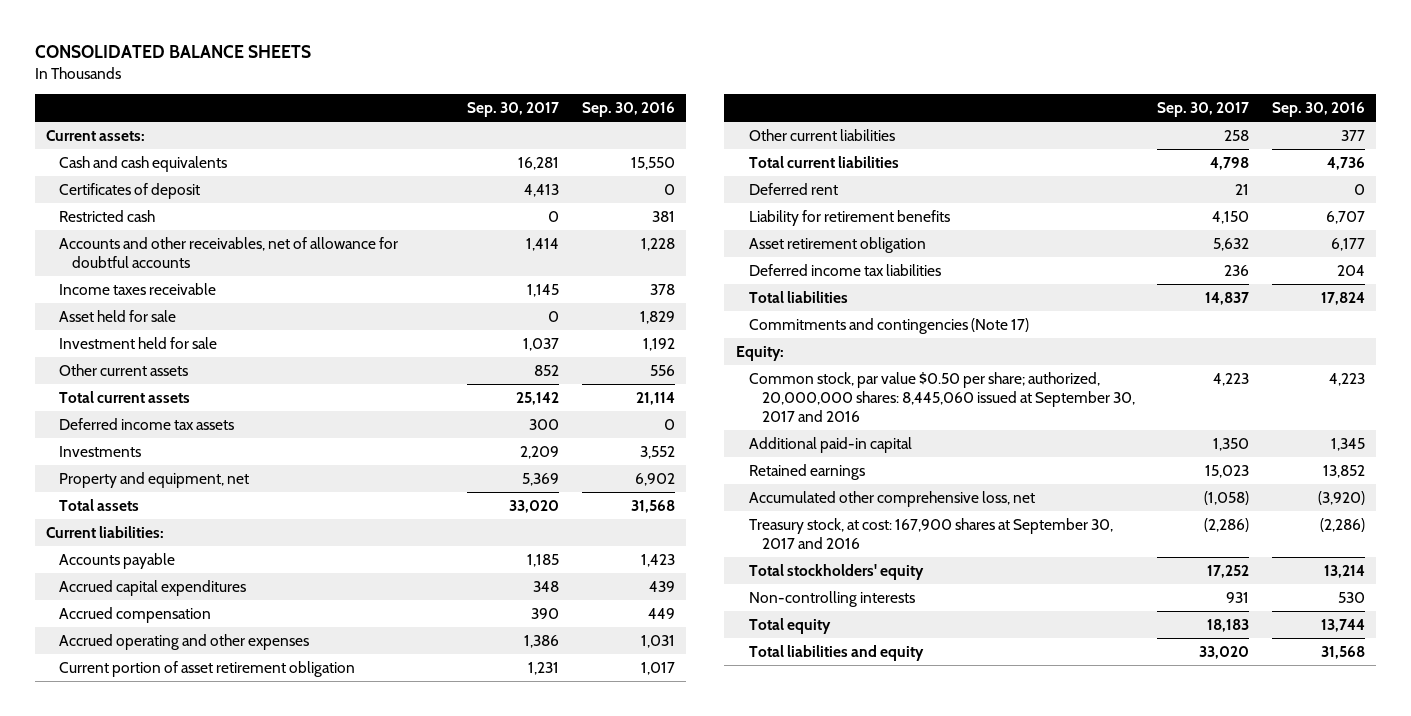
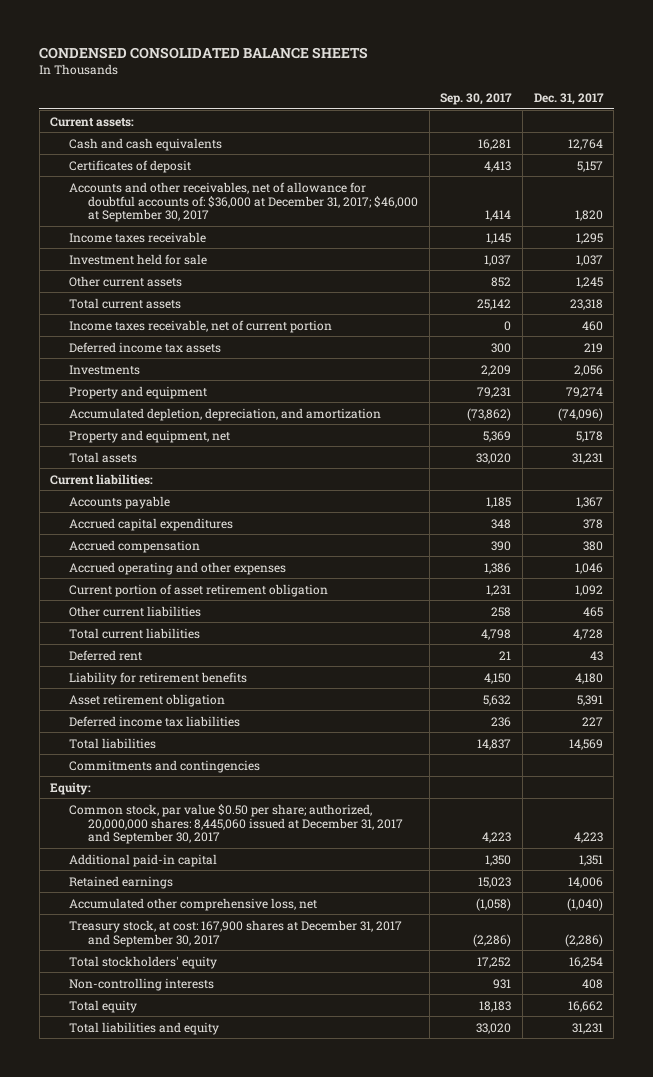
- CONSOLIDATED BALANCE SHEETS
+ CONDENSED CONSOLIDATED BALANCE SHEETS
- | Sep. 30, 2017 | Sep. 30, 2016
+ | Sep. 30, 2017 | Dec. 31, 2017
- Restricted cash | 0 | 381
- Accounts and other receivables, net of allowance for doubtful accounts | 1,414 | 1,228
+ Accounts and other receivables, net of allowance for doubtful accounts of: $36,000 at December 31, 2017; $46,000 at September 30, 2017 | 1,414 | 1,820
- Asset held for sale | 0 | 1,829
+ Income taxes receivable, net of current portion | 0 | 460
+ Property and equipment | 79,231 | 79,274
+ Accumulated depletion, depreciation, and amortization | (73,862) | (74,096)
- Commitments and contingencies (Note 17)
+ Commitments and contingencies
- Common stock, par value $0.50 per share; authorized, 20,000,000 shares: 8,445,060 issued at September 30, 2017 and 2016 | 4,223 | 4,223
+ Common stock, par value $0.50 per share; authorized, 20,000,000 shares: 8,445,060 issued at December 31, 2017 and September 30, 2017 | 4,223 | 4,223
- Treasury stock, at cost: 167,900 shares at September 30, 2017 and 2016 | (2,286) | (2,286)
+ Treasury stock, at cost: 167,900 shares at December 31, 2017 and September 30, 2017 | (2,286) | (2,286)

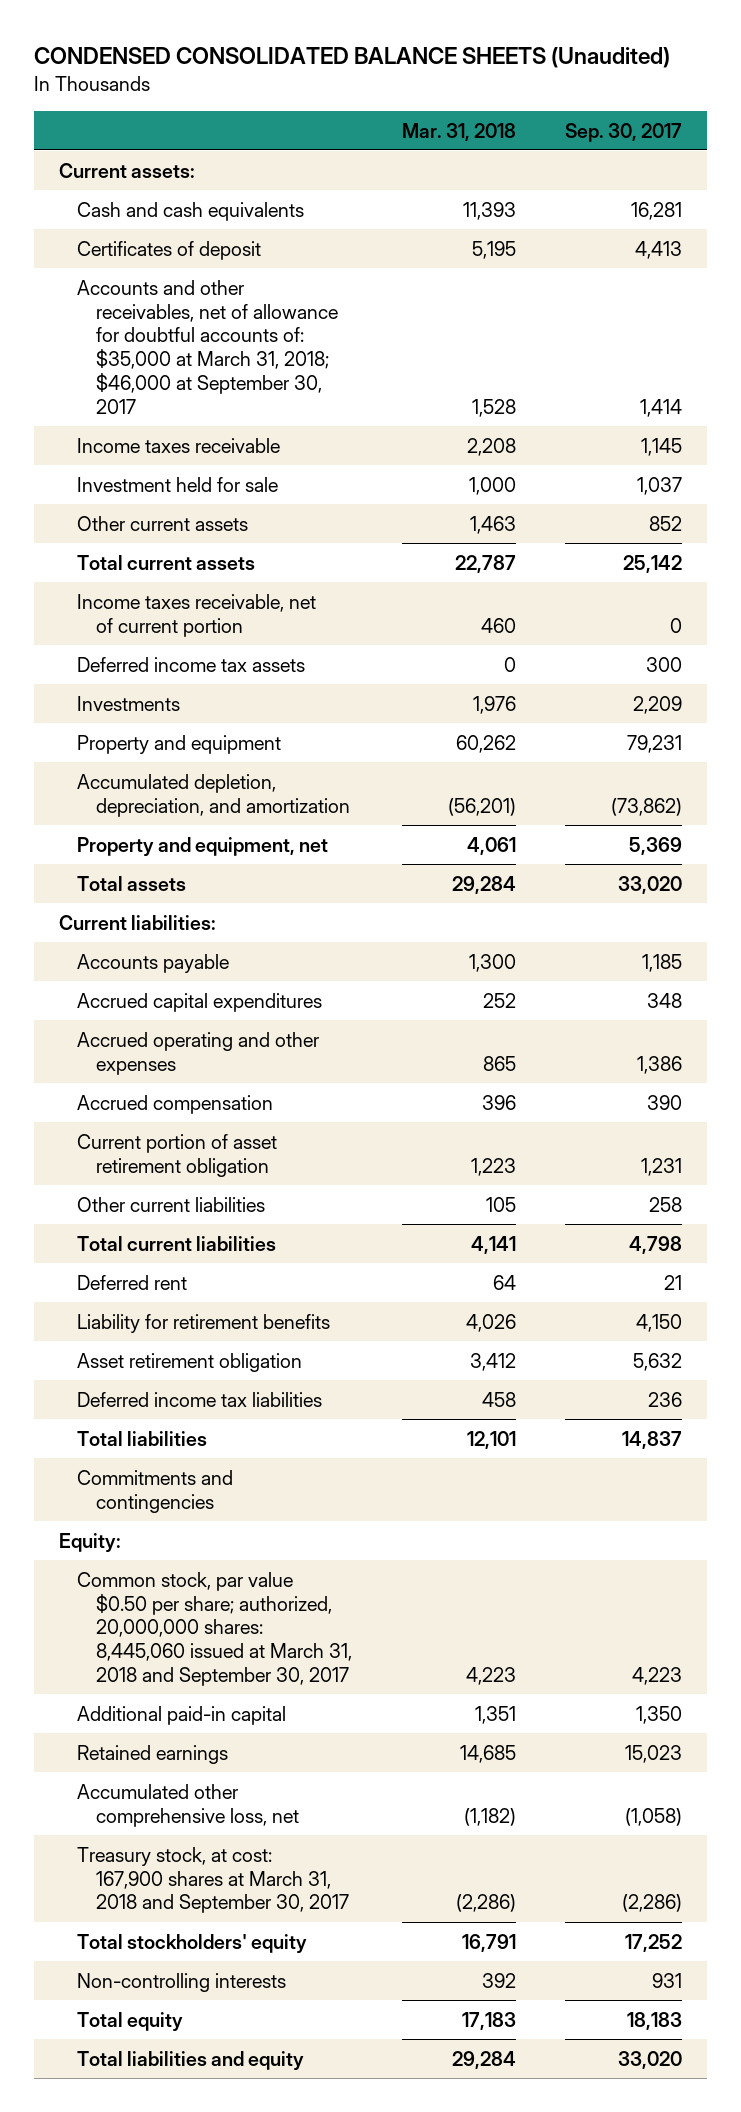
- CONDENSED CONSOLIDATED BALANCE SHEETS
+ CONDENSED CONSOLIDATED BALANCE SHEETS (Unaudited)
- | Sep. 30, 2017 | Dec. 31, 2017
+ | Mar. 31, 2018 | Sep. 30, 2017
- Accounts and other receivables, net of allowance for doubtful accounts of: $36,000 at December 31, 2017; $46,000 at September 30, 2017 | 1,414 | 1,820
+ Accounts and other receivables, net of allowance for doubtful accounts of: $35,000 at March 31, 2018; $46,000 at September 30, 2017 | 1,528 | 1,414
moved down: Accrued compensation | 396 | 390
- Common stock, par value $0.50 per share; authorized, 20,000,000 shares: 8,445,060 issued at December 31, 2017 and September 30, 2017 | 4,223 | 4,223
+ Common stock, par value $0.50 per share; authorized, 20,000,000 shares: 8,445,060 issued at March 31, 2018 and September 30, 2017 | 4,223 | 4,223
- Treasury stock, at cost: 167,900 shares at December 31, 2017 and September 30, 2017 | (2,286) | (2,286)
+ Treasury stock, at cost: 167,900 shares at March 31, 2018 and September 30, 2017 | (2,286) | (2,286)

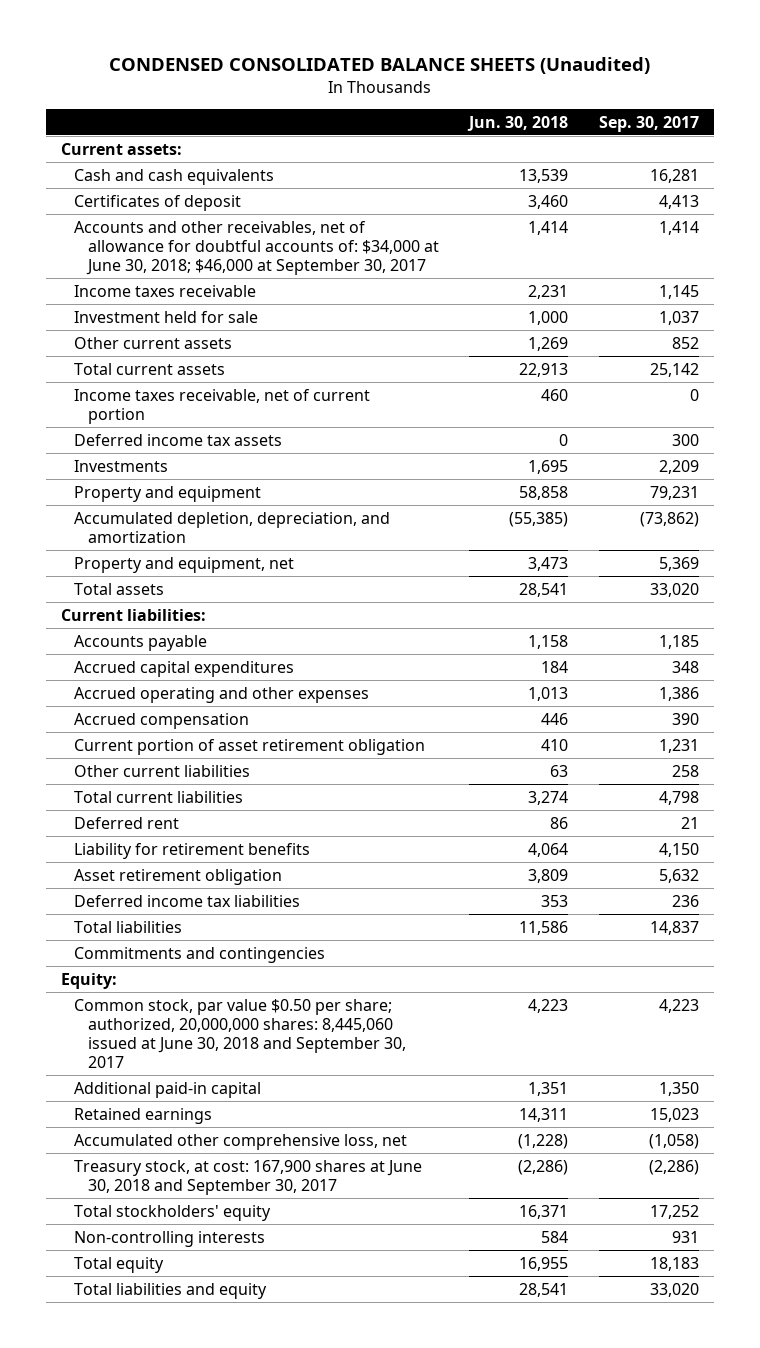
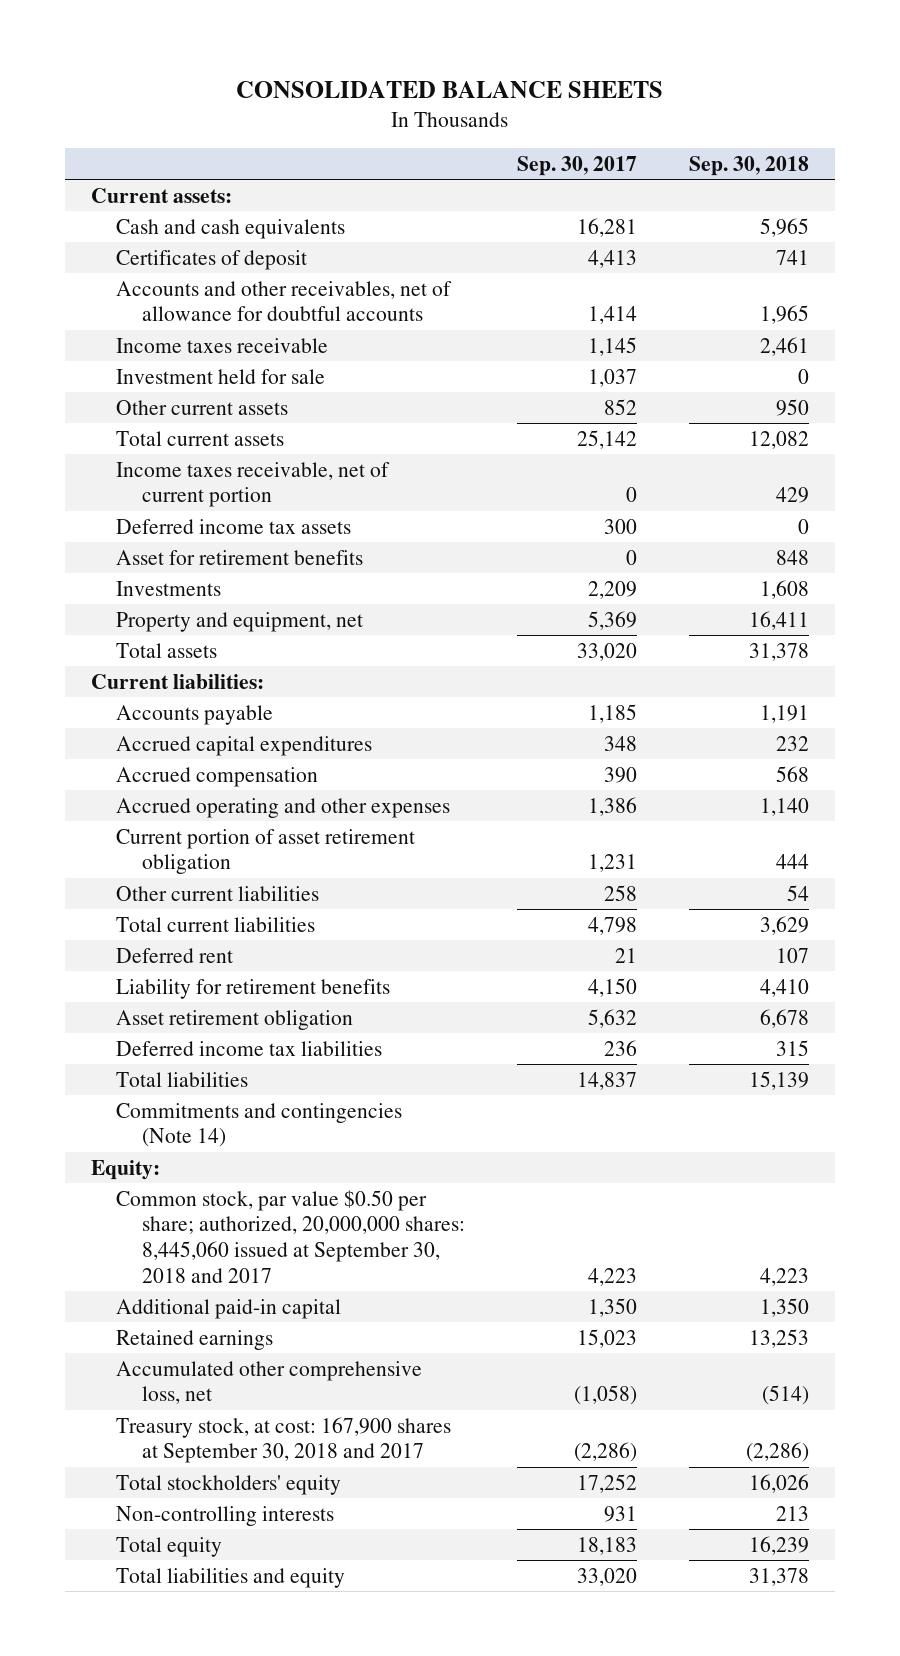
- CONDENSED CONSOLIDATED BALANCE SHEETS (Unaudited)
+ CONSOLIDATED BALANCE SHEETS
- | Jun. 30, 2018 | Sep. 30, 2017
+ | Sep. 30, 2017 | Sep. 30, 2018
- Accounts and other receivables, net of allowance for doubtful accounts of: $34,000 at June 30, 2018; $46,000 at September 30, 2017 | 1,414 | 1,414
+ Accounts and other receivables, net of allowance for doubtful accounts | 1,414 | 1,965
+ Asset for retirement benefits | 0 | 848
- Property and equipment | 58,858 | 79,231
- Accumulated depletion, depreciation, and amortization | (55,385) | (73,862)
moved down: Accrued operating and other expenses | 1,386 | 1,140
- Commitments and contingencies
+ Commitments and contingencies (Note 14)
- Common stock, par value $0.50 per share; authorized, 20,000,000 shares: 8,445,060 issued at June 30, 2018 and September 30, 2017 | 4,223 | 4,223
+ Common stock, par value $0.50 per share; authorized, 20,000,000 shares: 8,445,060 issued at September 30, 2018 and 2017 | 4,223 | 4,223
- Treasury stock, at cost: 167,900 shares at June 30, 2018 and September 30, 2017 | (2,286) | (2,286)
+ Treasury stock, at cost: 167,900 shares at September 30, 2018 and 2017 | (2,286) | (2,286)

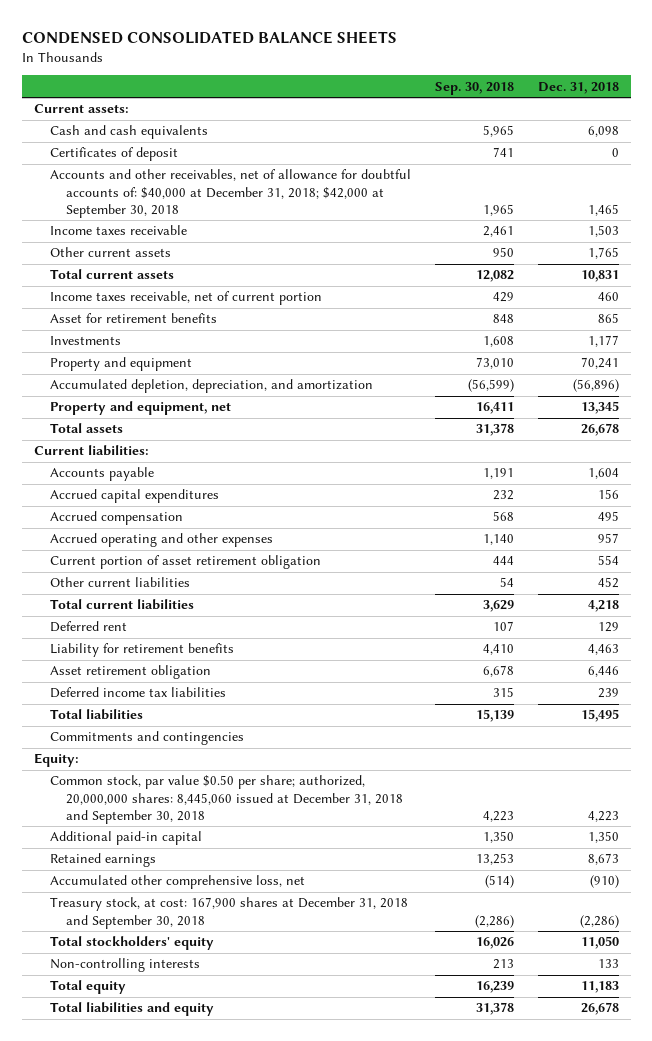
- CONSOLIDATED BALANCE SHEETS
+ CONDENSED CONSOLIDATED BALANCE SHEETS
- | Sep. 30, 2017 | Sep. 30, 2018
+ | Sep. 30, 2018 | Dec. 31, 2018
- Accounts and other receivables, net of allowance for doubtful accounts | 1,414 | 1,965
+ Accounts and other receivables, net of allowance for doubtful accounts of: $40,000 at December 31, 2018; $42,000 at September 30, 2018 | 1,965 | 1,465
- Investment held for sale | 1,037 | 0
- Deferred income tax assets | 300 | 0
+ Property and equipment | 73,010 | 70,241
+ Accumulated depletion, depreciation, and amortization | (56,599) | (56,896)
- Commitments and contingencies (Note 14)
+ Commitments and contingencies
- Common stock, par value $0.50 per share; authorized, 20,000,000 shares: 8,445,060 issued at September 30, 2018 and 2017 | 4,223 | 4,223
+ Common stock, par value $0.50 per share; authorized, 20,000,000 shares: 8,445,060 issued at December 31, 2018 and September 30, 2018 | 4,223 | 4,223
- Treasury stock, at cost: 167,900 shares at September 30, 2018 and 2017 | (2,286) | (2,286)
+ Treasury stock, at cost: 167,900 shares at December 31, 2018 and September 30, 2018 | (2,286) | (2,286)

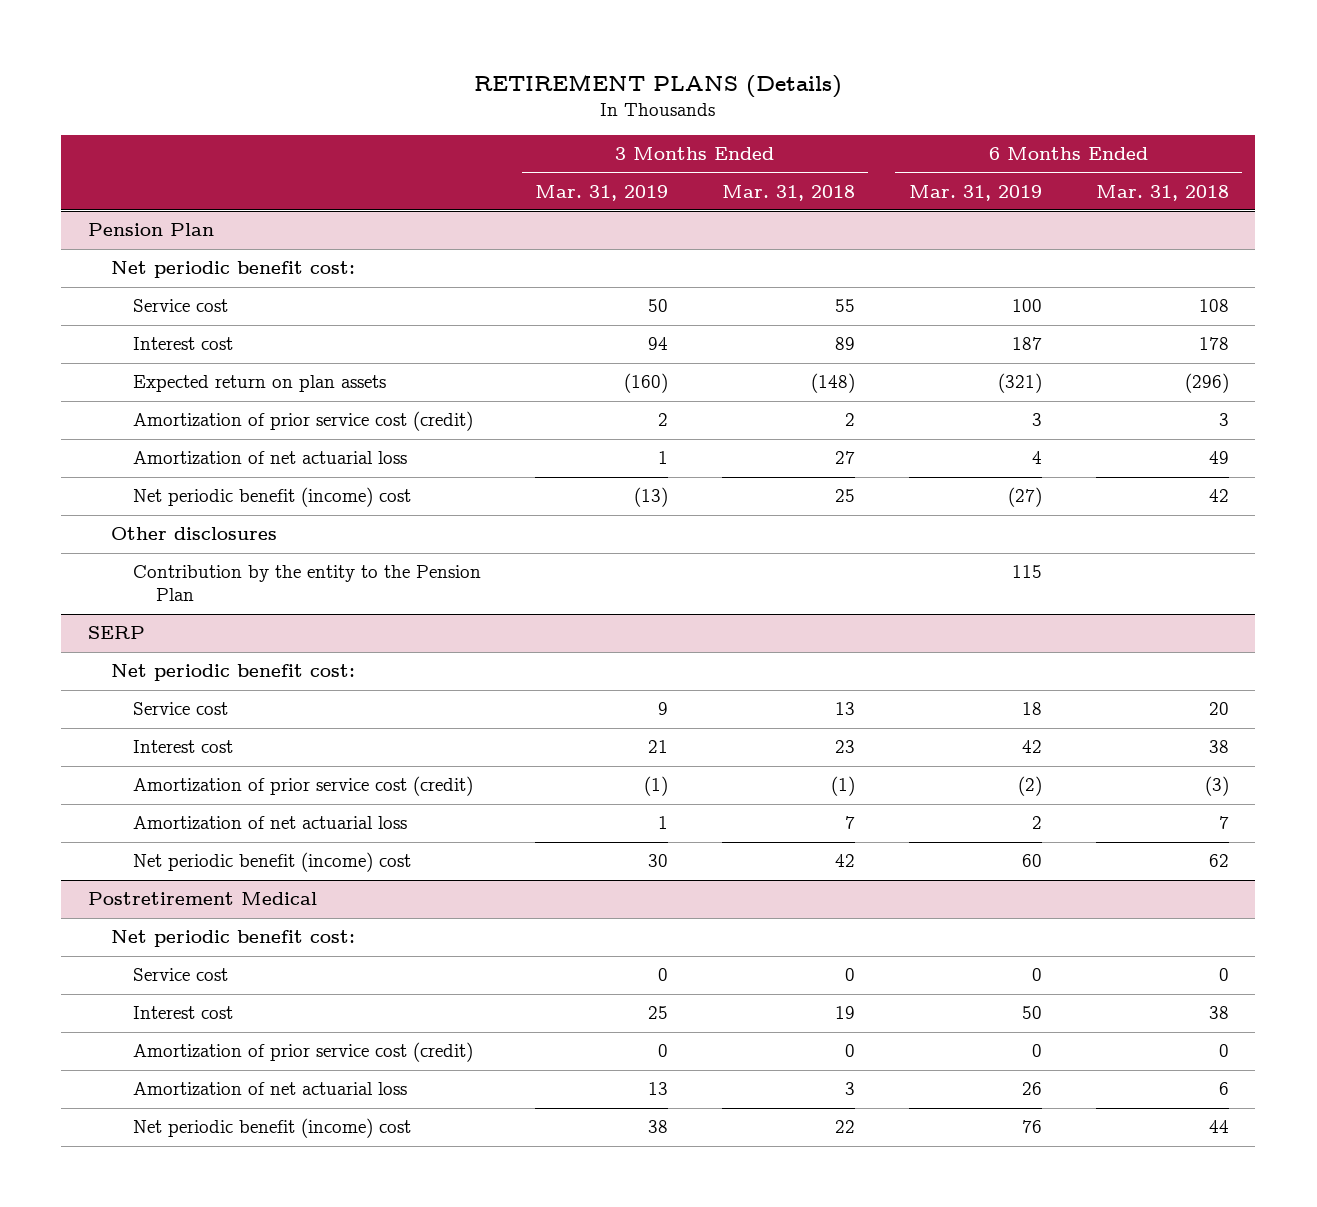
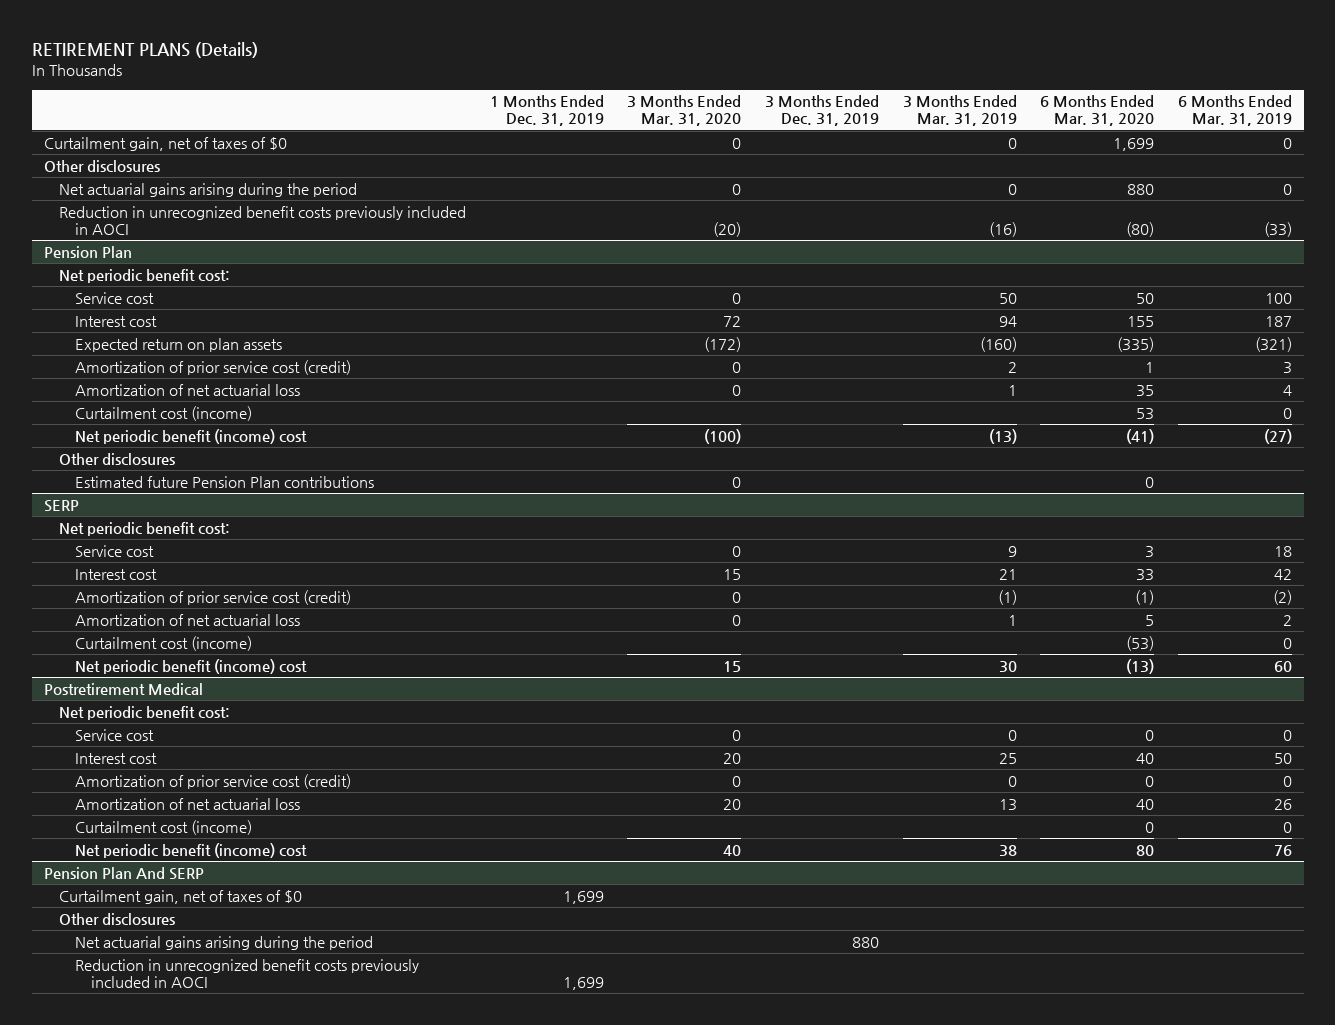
- | 3 Months Ended Mar. 31, 2019 | 3 Months Ended Mar. 31, 2018 | 6 Months Ended Mar. 31, 2019 | 6 Months Ended Mar. 31, 2018
+ | 1 Months Ended Dec. 31, 2019 | 3 Months Ended Mar. 31, 2020 | 3 Months Ended Dec. 31, 2019 | 3 Months Ended Mar. 31, 2019 | 6 Months Ended Mar. 31, 2020 | 6 Months Ended Mar. 31, 2019
+ Curtailment gain, net of taxes of $0 | | 0 | | 0 | 1,699 | 0
+ Other disclosures
+ Net actuarial gains arising during the period | | 0 | | 0 | 880 | 0
+ Reduction in unrecognized benefit costs previously included in AOCI | | (20) | | (16) | (80) | (33)
@ Pension Plan
+ Curtailment cost (income) | | | | | 53 | 0
- Contribution by the entity to the Pension Plan | | | 115 |
+ Estimated future Pension Plan contributions | | 0 | | | 0 |
@ SERP
+ Curtailment cost (income) | | | | | (53) | 0
@ Postretirement Medical
+ Curtailment cost (income) | | | | | 0 | 0
+ Pension Plan And SERP
+ Curtailment gain, net of taxes of $0 | 1,699 | | | | |
+ Other disclosures
+ Net actuarial gains arising during the period | | | 880 | | |
+ Reduction in unrecognized benefit costs previously included in AOCI | 1,699 | | | | |

